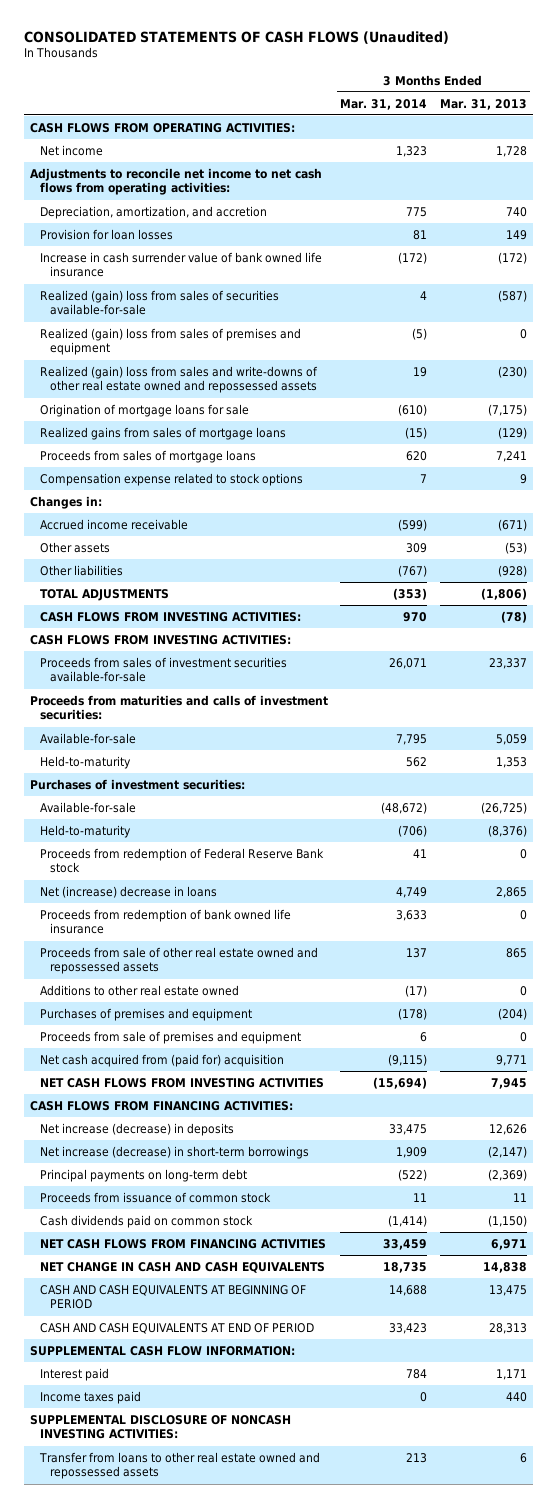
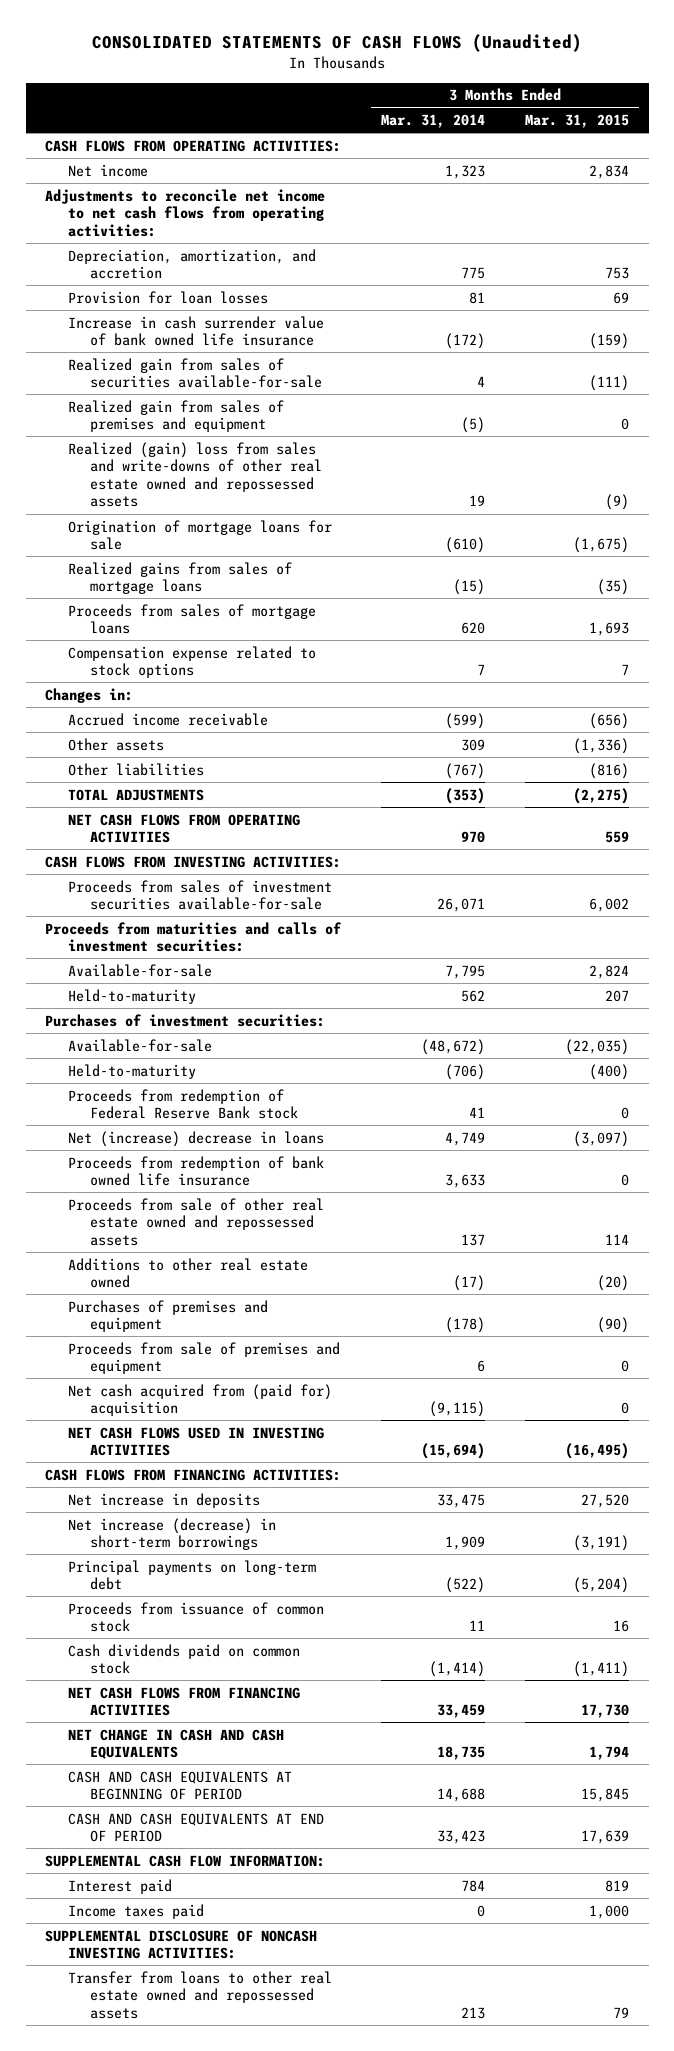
- | 3 Months Ended Mar. 31, 2014 | 3 Months Ended Mar. 31, 2013
+ | 3 Months Ended Mar. 31, 2014 | 3 Months Ended Mar. 31, 2015
- Realized (gain) loss from sales of securities available-for-sale | 4 | (587)
- Realized (gain) loss from sales of premises and equipment | (5) | 0
+ Realized gain from sales of securities available-for-sale | 4 | (111)
+ Realized gain from sales of premises and equipment | (5) | 0
- CASH FLOWS FROM INVESTING ACTIVITIES: | 970 | (78)
+ NET CASH FLOWS FROM OPERATING ACTIVITIES | 970 | 559
- NET CASH FLOWS FROM INVESTING ACTIVITIES | (15,694) | 7,945
+ NET CASH FLOWS USED IN INVESTING ACTIVITIES | (15,694) | (16,495)
- Net increase (decrease) in deposits | 33,475 | 12,626
+ Net increase in deposits | 33,475 | 27,520

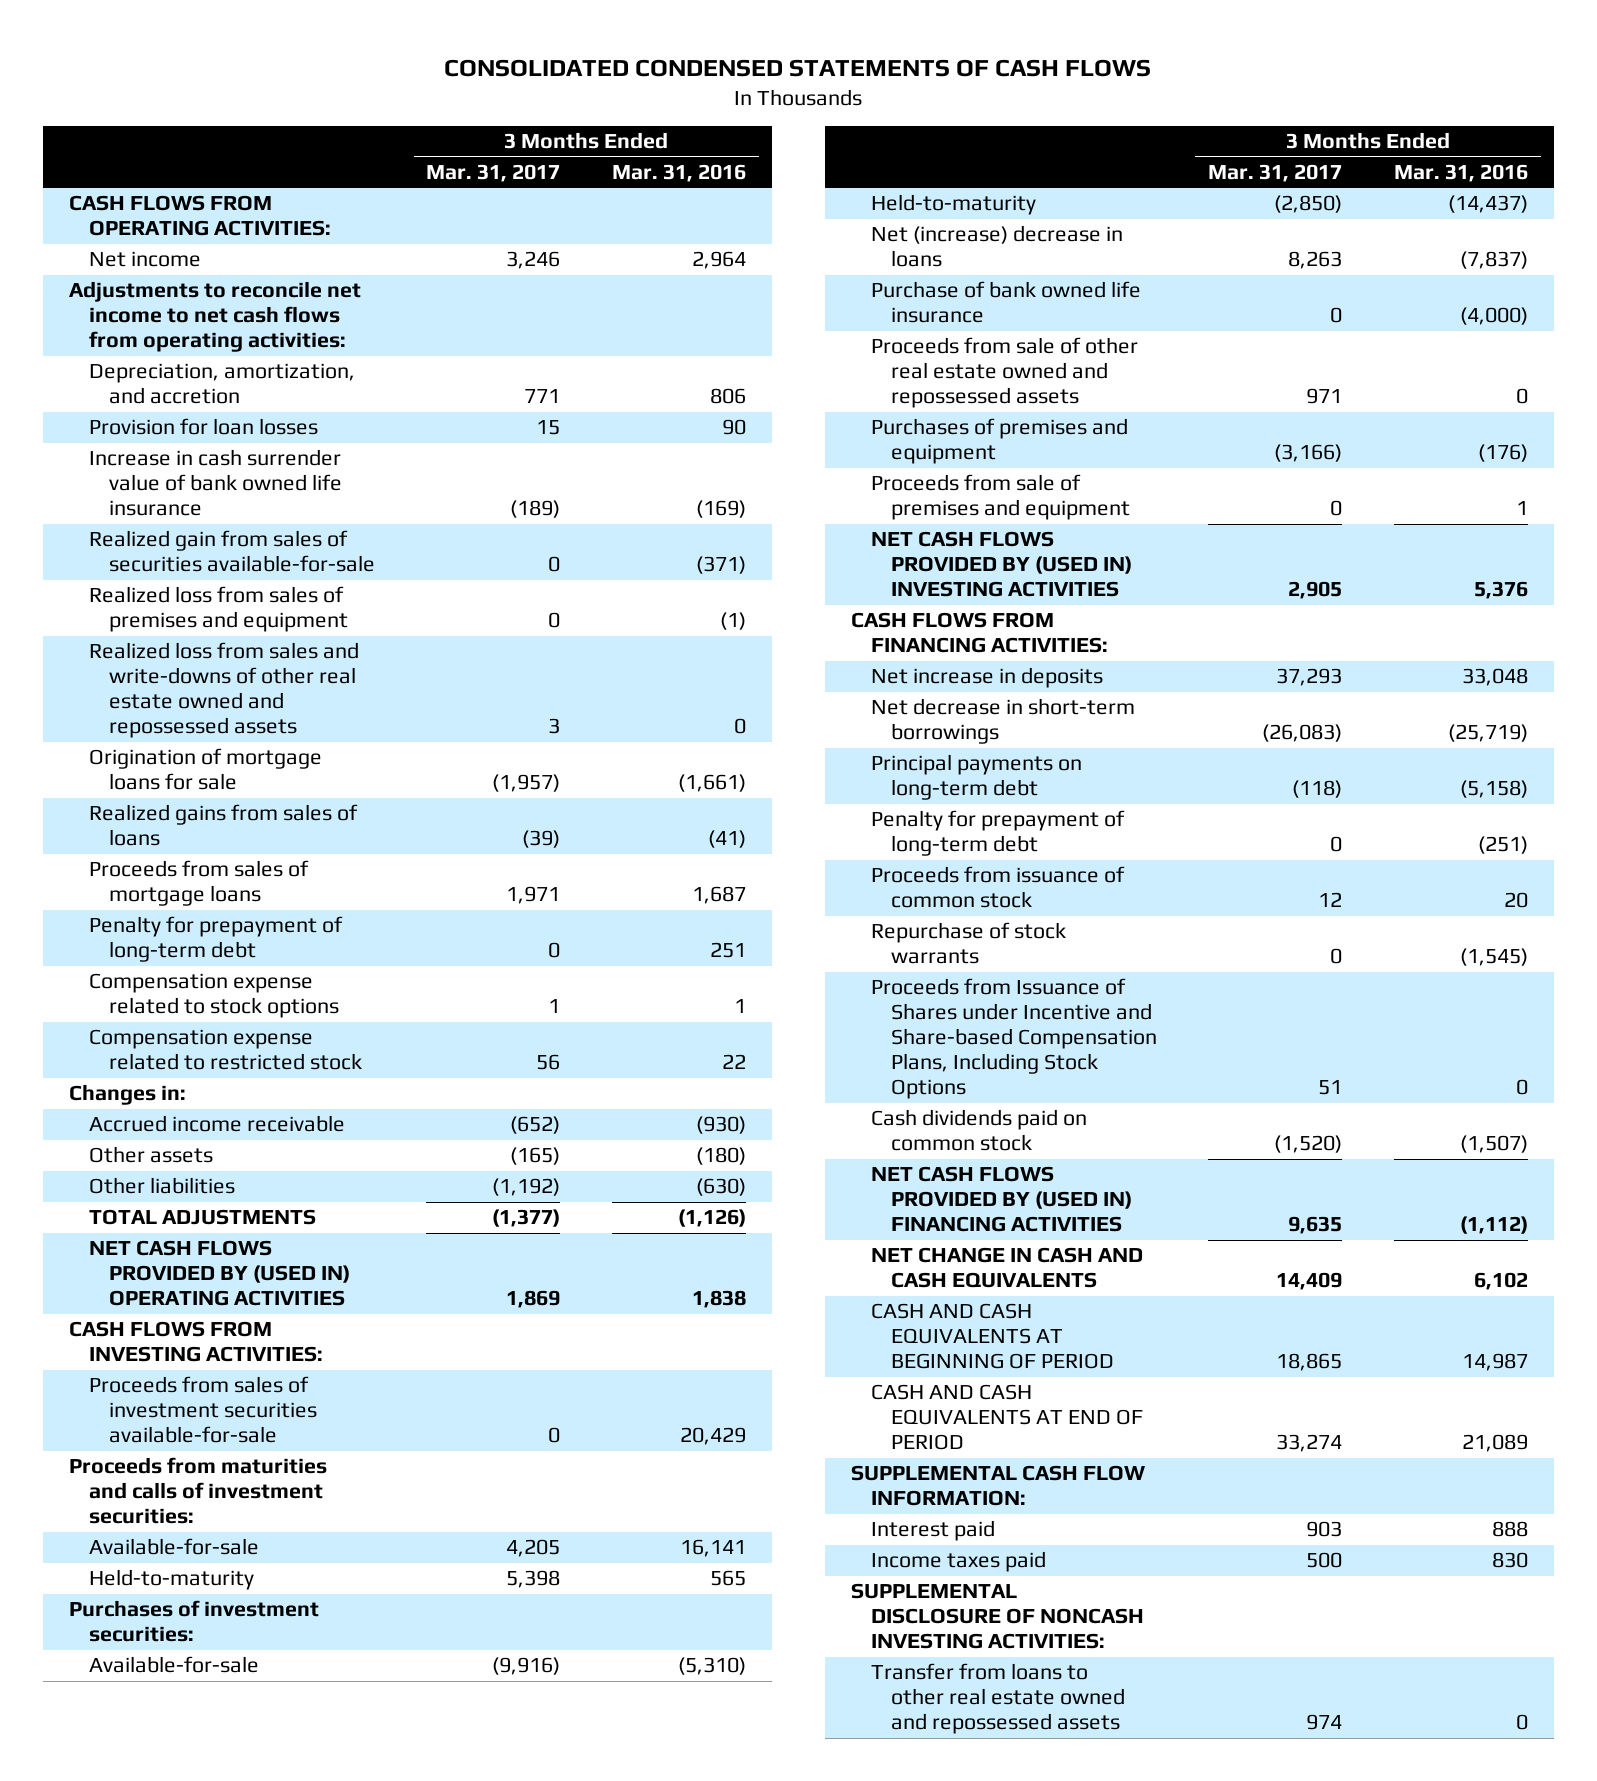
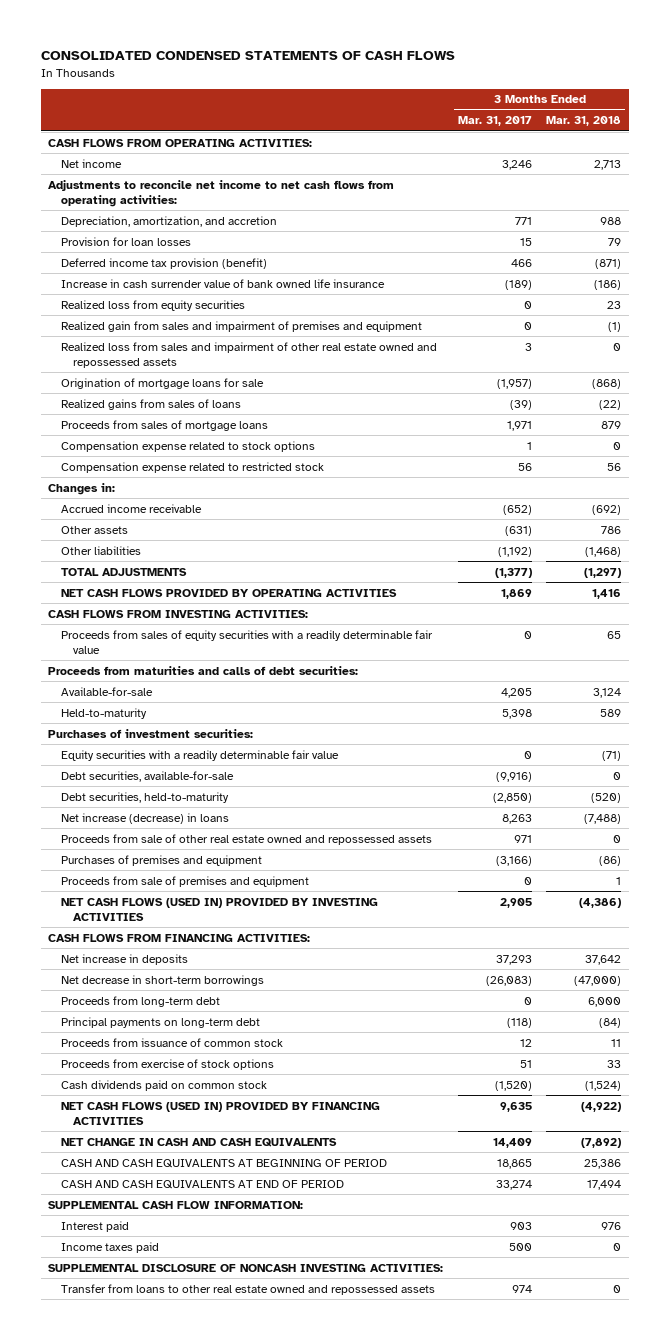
- | 3 Months Ended Mar. 31, 2017 | 3 Months Ended Mar. 31, 2016
+ | 3 Months Ended Mar. 31, 2017 | 3 Months Ended Mar. 31, 2018
+ Deferred income tax provision (benefit) | 466 | (871)
- Realized gain from sales of securities available-for-sale | 0 | (371)
- Realized loss from sales of premises and equipment | 0 | (1)
- Realized loss from sales and write-downs of other real estate owned and repossessed assets | 3 | 0
+ Realized loss from equity securities | 0 | 23
+ Realized gain from sales and impairment of premises and equipment | 0 | (1)
+ Realized loss from sales and impairment of other real estate owned and repossessed assets | 3 | 0
- Penalty for prepayment of long-term debt | 0 | 251
- Other assets | (165) | (180)
+ Other assets | (631) | 786
- NET CASH FLOWS PROVIDED BY (USED IN) OPERATING ACTIVITIES | 1,869 | 1,838
+ NET CASH FLOWS PROVIDED BY OPERATING ACTIVITIES | 1,869 | 1,416
- Proceeds from sales of investment securities available-for-sale | 0 | 20,429
- Proceeds from maturities and calls of investment securities:
+ Proceeds from sales of equity securities with a readily determinable fair value | 0 | 65
+ Proceeds from maturities and calls of debt securities:
- Available-for-sale | (9,916) | (5,310)
- Held-to-maturity | (2,850) | (14,437)
- Net (increase) decrease in loans | 8,263 | (7,837)
- Purchase of bank owned life insurance | 0 | (4,000)
+ Equity securities with a readily determinable fair value | 0 | (71)
+ Debt securities, available-for-sale | (9,916) | 0
+ Debt securities, held-to-maturity | (2,850) | (520)
+ Net increase (decrease) in loans | 8,263 | (7,488)
- NET CASH FLOWS PROVIDED BY (USED IN) INVESTING ACTIVITIES | 2,905 | 5,376
+ NET CASH FLOWS (USED IN) PROVIDED BY INVESTING ACTIVITIES | 2,905 | (4,386)
+ Proceeds from long-term debt | 0 | 6,000
- Penalty for prepayment of long-term debt | 0 | (251)
- Repurchase of stock warrants | 0 | (1,545)
- Proceeds from Issuance of Shares under Incentive and Share-based Compensation Plans, Including Stock Options | 51 | 0
+ Proceeds from exercise of stock options | 51 | 33
- NET CASH FLOWS PROVIDED BY (USED IN) FINANCING ACTIVITIES | 9,635 | (1,112)
+ NET CASH FLOWS (USED IN) PROVIDED BY FINANCING ACTIVITIES | 9,635 | (4,922)

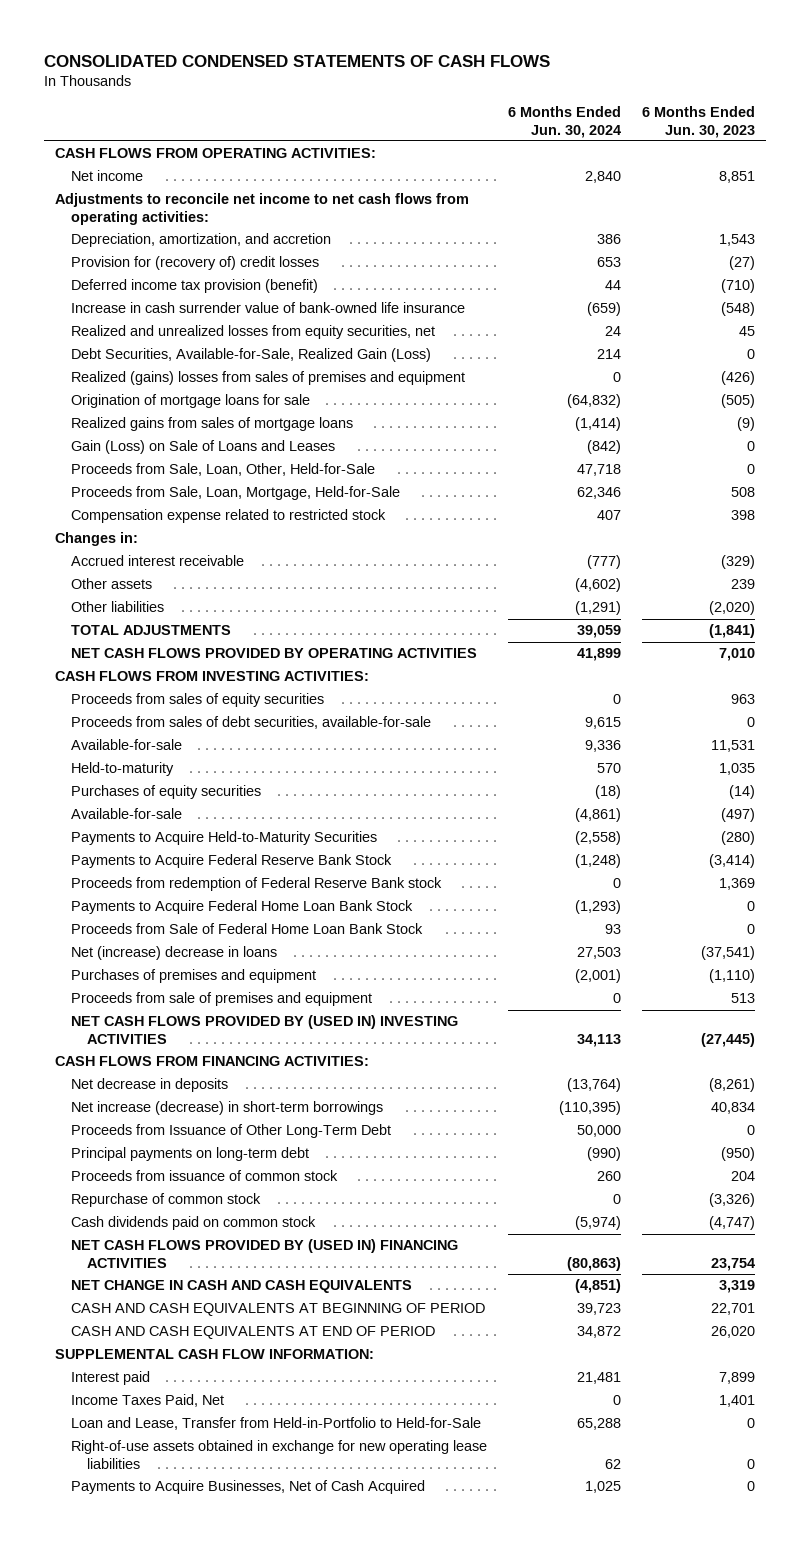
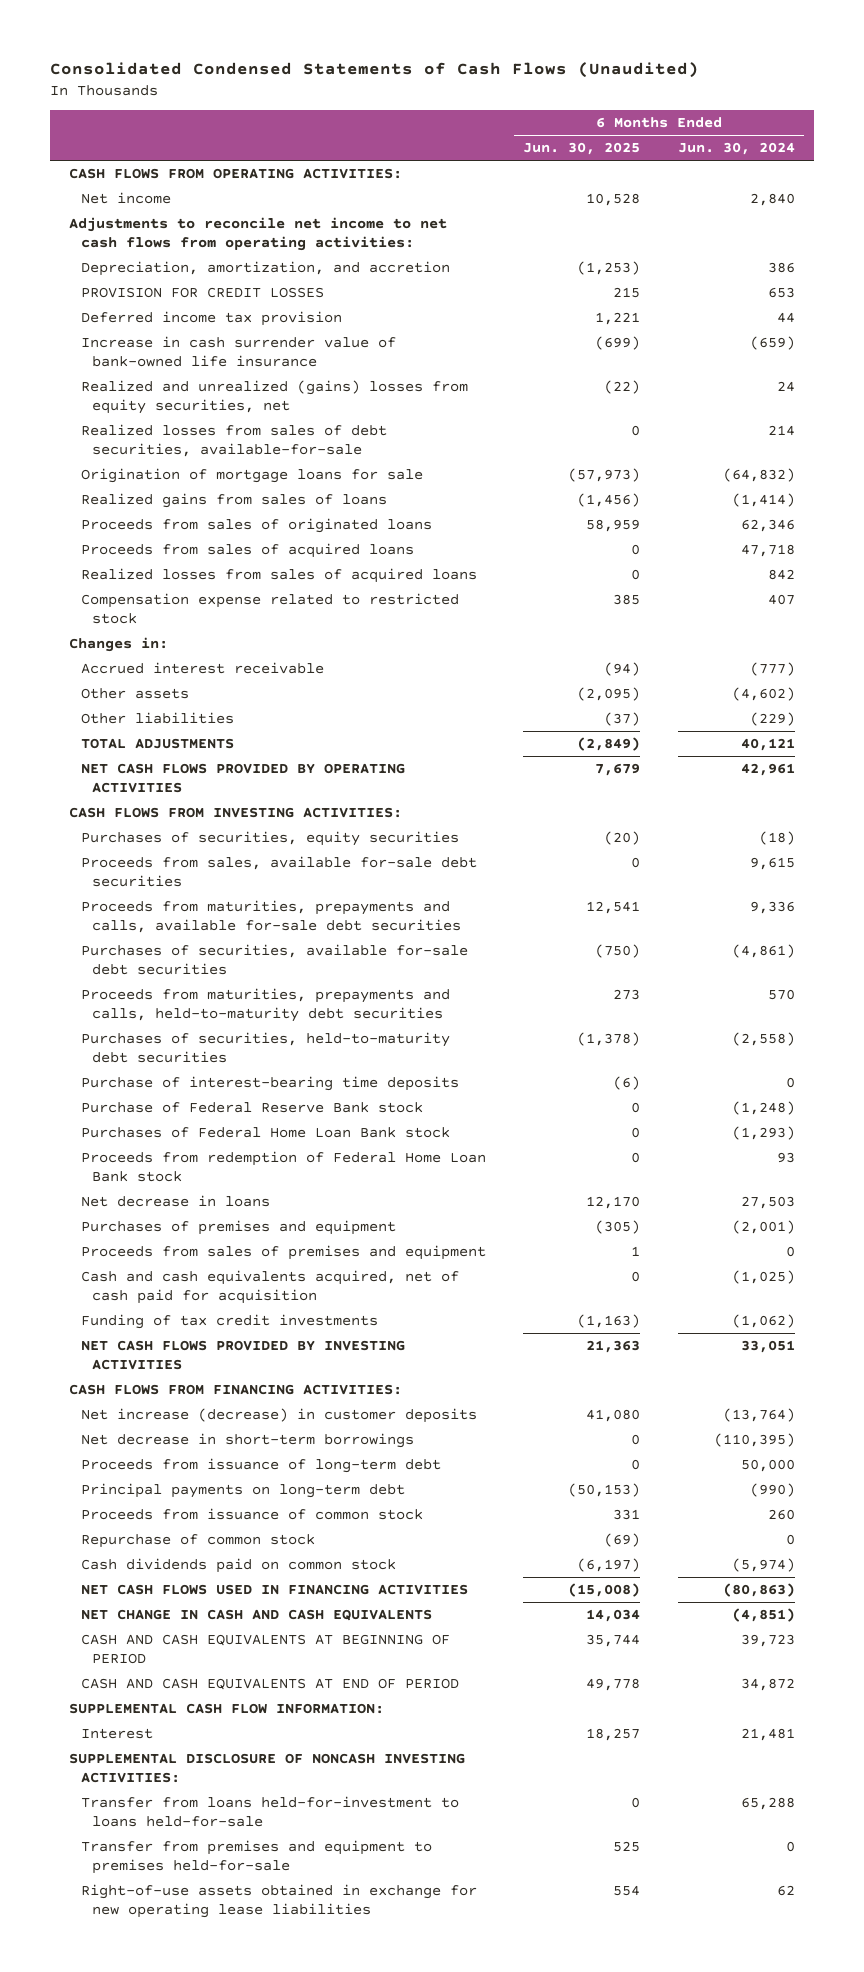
- CONSOLIDATED CONDENSED STATEMENTS OF CASH FLOWS
+ Consolidated Condensed Statements of Cash Flows (Unaudited)
- | 6 Months Ended Jun. 30, 2024 | 6 Months Ended Jun. 30, 2023
+ | 6 Months Ended Jun. 30, 2025 | 6 Months Ended Jun. 30, 2024
- Provision for (recovery of) credit losses | 653 | (27)
- Deferred income tax provision (benefit) | 44 | (710)
+ PROVISION FOR CREDIT LOSSES | 215 | 653
+ Deferred income tax provision | 1,221 | 44
- Realized and unrealized losses from equity securities, net | 24 | 45
- Debt Securities, Available-for-Sale, Realized Gain (Loss) | 214 | 0
- Realized (gains) losses from sales of premises and equipment | 0 | (426)
+ Realized and unrealized (gains) losses from equity securities, net | (22) | 24
+ Realized losses from sales of debt securities, available-for-sale | 0 | 214
- Realized gains from sales of mortgage loans | (1,414) | (9)
- Gain (Loss) on Sale of Loans and Leases | (842) | 0
- Proceeds from Sale, Loan, Other, Held-for-Sale | 47,718 | 0
- Proceeds from Sale, Loan, Mortgage, Held-for-Sale | 62,346 | 508
+ Realized gains from sales of loans | (1,456) | (1,414)
+ Proceeds from sales of originated loans | 58,959 | 62,346
+ Proceeds from sales of acquired loans | 0 | 47,718
+ Realized losses from sales of acquired loans | 0 | 842
- Other liabilities | (1,291) | (2,020)
- TOTAL ADJUSTMENTS | 39,059 | (1,841)
- NET CASH FLOWS PROVIDED BY OPERATING ACTIVITIES | 41,899 | 7,010
+ Other liabilities | (37) | (229)
+ TOTAL ADJUSTMENTS | (2,849) | 40,121
+ NET CASH FLOWS PROVIDED BY OPERATING ACTIVITIES | 7,679 | 42,961
- Proceeds from sales of equity securities | 0 | 963
- Proceeds from sales of debt securities, available-for-sale | 9,615 | 0
- Available-for-sale | 9,336 | 11,531
- Held-to-maturity | 570 | 1,035
- Purchases of equity securities | (18) | (14)
- Available-for-sale | (4,861) | (497)
- Payments to Acquire Held-to-Maturity Securities | (2,558) | (280)
- Payments to Acquire Federal Reserve Bank Stock | (1,248) | (3,414)
- Proceeds from redemption of Federal Reserve Bank stock | 0 | 1,369
- Payments to Acquire Federal Home Loan Bank Stock | (1,293) | 0
- Proceeds from Sale of Federal Home Loan Bank Stock | 93 | 0
- Net (increase) decrease in loans | 27,503 | (37,541)
+ Purchases of securities, equity securities | (20) | (18)
+ Proceeds from sales, available for-sale debt securities | 0 | 9,615
+ Proceeds from maturities, prepayments and calls, available for-sale debt securities | 12,541 | 9,336
+ Purchases of securities, available for-sale debt securities | (750) | (4,861)
+ Proceeds from maturities, prepayments and calls, held-to-maturity debt securities | 273 | 570
+ Purchases of securities, held-to-maturity debt securities | (1,378) | (2,558)
+ Purchase of interest-bearing time deposits | (6) | 0
+ Purchase of Federal Reserve Bank stock | 0 | (1,248)
+ Purchases of Federal Home Loan Bank stock | 0 | (1,293)
+ Proceeds from redemption of Federal Home Loan Bank stock | 0 | 93
+ Net decrease in loans | 12,170 | 27,503
- Proceeds from sale of premises and equipment | 0 | 513
- NET CASH FLOWS PROVIDED BY (USED IN) INVESTING ACTIVITIES | 34,113 | (27,445)
+ Proceeds from sales of premises and equipment | 1 | 0
+ Cash and cash equivalents acquired, net of cash paid for acquisition | 0 | (1,025)
+ Funding of tax credit investments | (1,163) | (1,062)
+ NET CASH FLOWS PROVIDED BY INVESTING ACTIVITIES | 21,363 | 33,051
- Net decrease in deposits | (13,764) | (8,261)
- Net increase (decrease) in short-term borrowings | (110,395) | 40,834
- Proceeds from Issuance of Other Long-Term Debt | 50,000 | 0
+ Net increase (decrease) in customer deposits | 41,080 | (13,764)
+ Net decrease in short-term borrowings | 0 | (110,395)
+ Proceeds from issuance of long-term debt | 0 | 50,000
- NET CASH FLOWS PROVIDED BY (USED IN) FINANCING ACTIVITIES | (80,863) | 23,754
+ NET CASH FLOWS USED IN FINANCING ACTIVITIES | (15,008) | (80,863)
- Interest paid | 21,481 | 7,899
- Income Taxes Paid, Net | 0 | 1,401
- Loan and Lease, Transfer from Held-in-Portfolio to Held-for-Sale | 65,288 | 0
+ Interest | 18,257 | 21,481
+ SUPPLEMENTAL DISCLOSURE OF NONCASH INVESTING ACTIVITIES:
+ Transfer from loans held-for-investment to loans held-for-sale | 0 | 65,288
+ Transfer from premises and equipment to premises held-for-sale | 525 | 0
- Payments to Acquire Businesses, Net of Cash Acquired | 1,025 | 0

